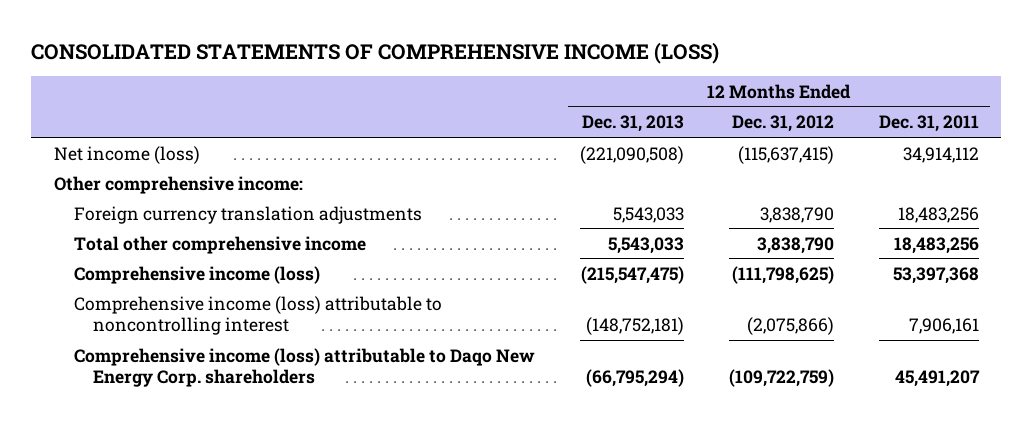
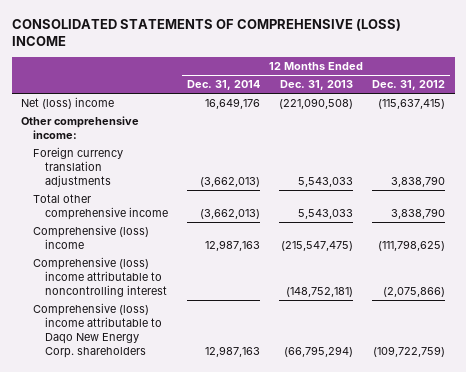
- CONSOLIDATED STATEMENTS OF COMPREHENSIVE INCOME (LOSS)
+ CONSOLIDATED STATEMENTS OF COMPREHENSIVE (LOSS) INCOME
- | 12 Months Ended Dec. 31, 2013 | 12 Months Ended Dec. 31, 2012 | 12 Months Ended Dec. 31, 2011
+ | 12 Months Ended Dec. 31, 2014 | 12 Months Ended Dec. 31, 2013 | 12 Months Ended Dec. 31, 2012
- Net income (loss) | (221,090,508) | (115,637,415) | 34,914,112
+ Net (loss) income | 16,649,176 | (221,090,508) | (115,637,415)
- Comprehensive income (loss) | (215,547,475) | (111,798,625) | 53,397,368
- Comprehensive income (loss) attributable to noncontrolling interest | (148,752,181) | (2,075,866) | 7,906,161
- Comprehensive income (loss) attributable to Daqo New Energy Corp. shareholders | (66,795,294) | (109,722,759) | 45,491,207
+ Comprehensive (loss) income | 12,987,163 | (215,547,475) | (111,798,625)
+ Comprehensive (loss) income attributable to noncontrolling interest | | (148,752,181) | (2,075,866)
+ Comprehensive (loss) income attributable to Daqo New Energy Corp. shareholders | 12,987,163 | (66,795,294) | (109,722,759)

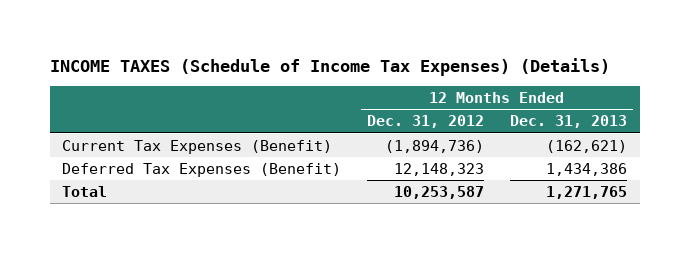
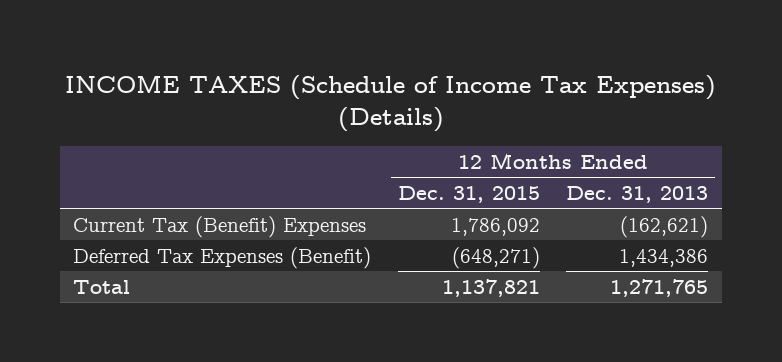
- | 12 Months Ended Dec. 31, 2012 | 12 Months Ended Dec. 31, 2013
+ | 12 Months Ended Dec. 31, 2015 | 12 Months Ended Dec. 31, 2013
- Current Tax Expenses (Benefit) | (1,894,736) | (162,621)
+ Current Tax (Benefit) Expenses | 1,786,092 | (162,621)

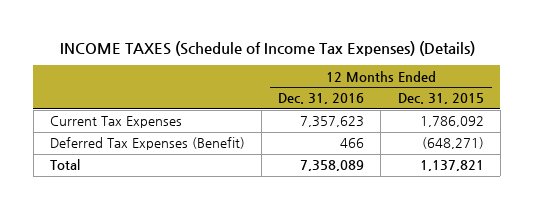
- | 12 Months Ended Dec. 31, 2015 | 12 Months Ended Dec. 31, 2013
+ | 12 Months Ended Dec. 31, 2016 | 12 Months Ended Dec. 31, 2015
- Current Tax (Benefit) Expenses | 1,786,092 | (162,621)
+ Current Tax Expenses | 7,357,623 | 1,786,092

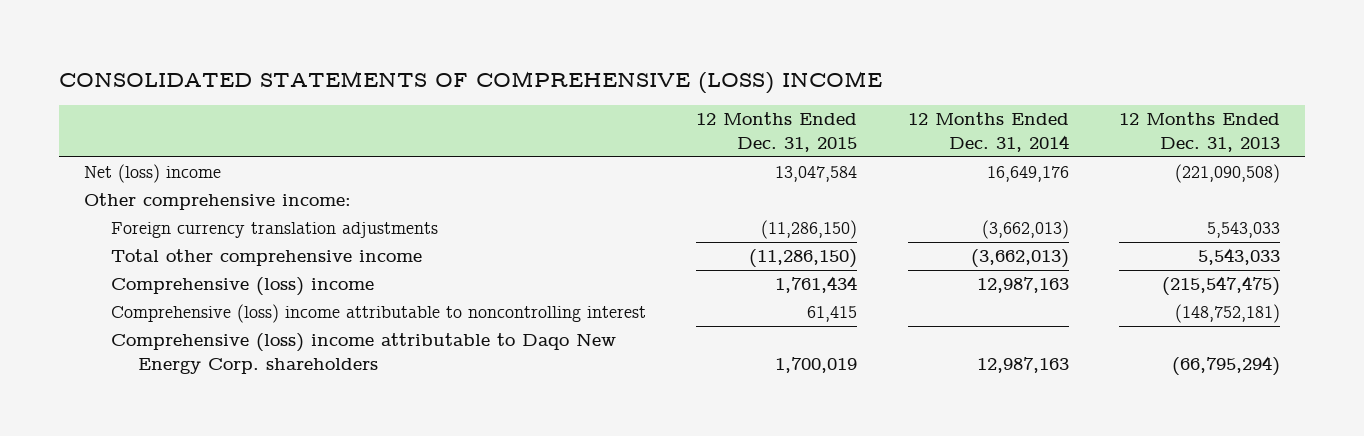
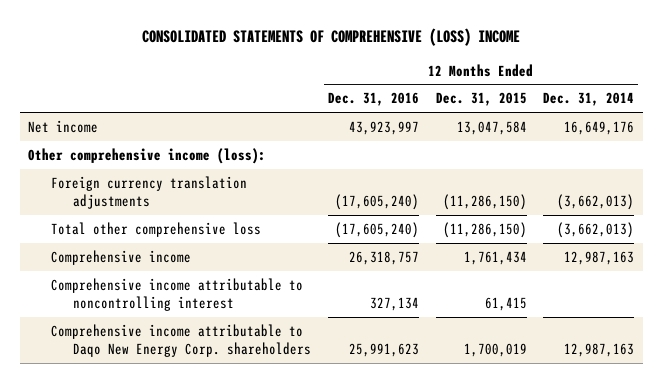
- | 12 Months Ended Dec. 31, 2015 | 12 Months Ended Dec. 31, 2014 | 12 Months Ended Dec. 31, 2013
+ | 12 Months Ended Dec. 31, 2016 | 12 Months Ended Dec. 31, 2015 | 12 Months Ended Dec. 31, 2014
- Net (loss) income | 13,047,584 | 16,649,176 | (221,090,508)
- Other comprehensive income:
+ Net income | 43,923,997 | 13,047,584 | 16,649,176
+ Other comprehensive income (loss):
- Total other comprehensive income | (11,286,150) | (3,662,013) | 5,543,033
- Comprehensive (loss) income | 1,761,434 | 12,987,163 | (215,547,475)
- Comprehensive (loss) income attributable to noncontrolling interest | 61,415 | | (148,752,181)
- Comprehensive (loss) income attributable to Daqo New Energy Corp. shareholders | 1,700,019 | 12,987,163 | (66,795,294)
+ Total other comprehensive loss | (17,605,240) | (11,286,150) | (3,662,013)
+ Comprehensive income | 26,318,757 | 1,761,434 | 12,987,163
+ Comprehensive income attributable to noncontrolling interest | 327,134 | 61,415 |
+ Comprehensive income attributable to Daqo New Energy Corp. shareholders | 25,991,623 | 1,700,019 | 12,987,163

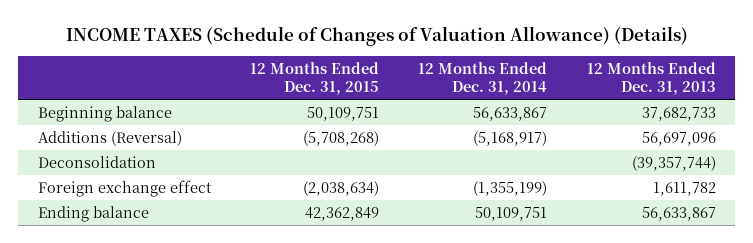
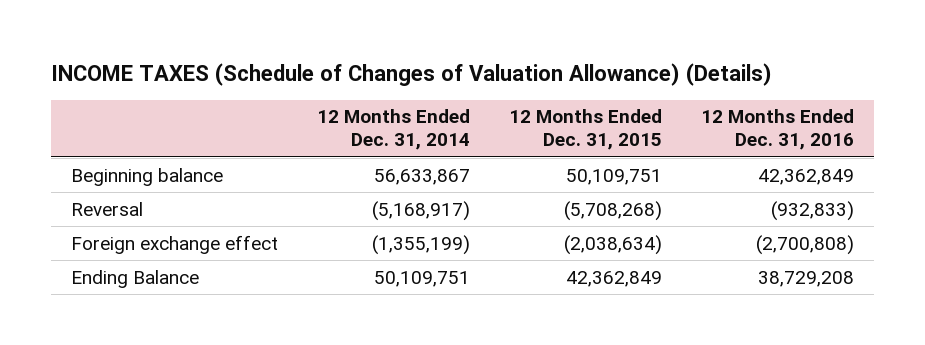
- | 12 Months Ended Dec. 31, 2015 | 12 Months Ended Dec. 31, 2014 | 12 Months Ended Dec. 31, 2013
+ | 12 Months Ended Dec. 31, 2014 | 12 Months Ended Dec. 31, 2015 | 12 Months Ended Dec. 31, 2016
- Additions (Reversal) | (5,708,268) | (5,168,917) | 56,697,096
- Deconsolidation | | | (39,357,744)
+ Reversal | (5,168,917) | (5,708,268) | (932,833)
- Ending balance | 42,362,849 | 50,109,751 | 56,633,867
+ Ending Balance | 50,109,751 | 42,362,849 | 38,729,208

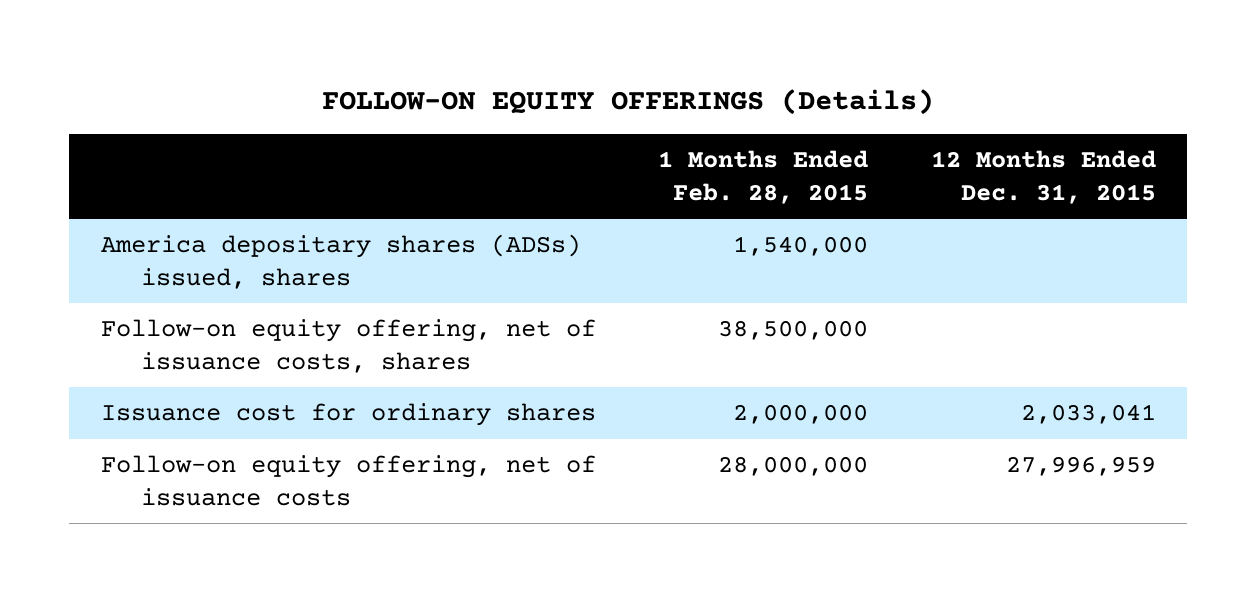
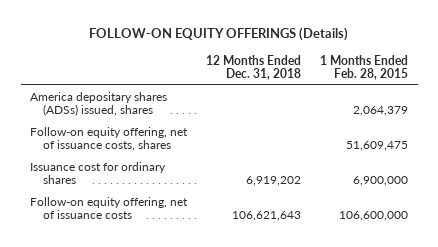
- | 1 Months Ended Feb. 28, 2015 | 12 Months Ended Dec. 31, 2015
+ | 12 Months Ended Dec. 31, 2018 | 1 Months Ended Feb. 28, 2015
- America depositary shares (ADSs) issued, shares | 1,540,000 |
- Follow-on equity offering, net of issuance costs, shares | 38,500,000 |
- Issuance cost for ordinary shares | 2,000,000 | 2,033,041
- Follow-on equity offering, net of issuance costs | 28,000,000 | 27,996,959
+ America depositary shares (ADSs) issued, shares | | 2,064,379
+ Follow-on equity offering, net of issuance costs, shares | | 51,609,475
+ Issuance cost for ordinary shares | 6,919,202 | 6,900,000
+ Follow-on equity offering, net of issuance costs | 106,621,643 | 106,600,000

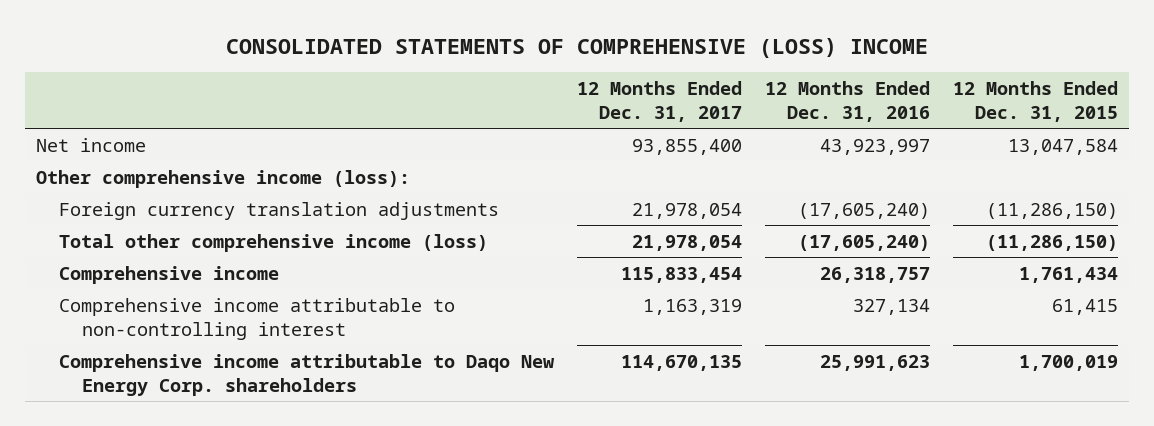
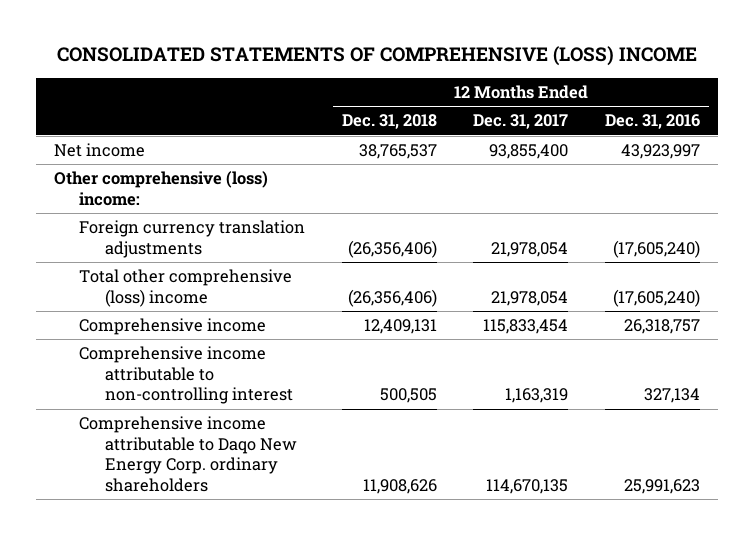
- | 12 Months Ended Dec. 31, 2017 | 12 Months Ended Dec. 31, 2016 | 12 Months Ended Dec. 31, 2015
+ | 12 Months Ended Dec. 31, 2018 | 12 Months Ended Dec. 31, 2017 | 12 Months Ended Dec. 31, 2016
- Other comprehensive income (loss):
+ Other comprehensive (loss) income:
- Total other comprehensive income (loss) | 21,978,054 | (17,605,240) | (11,286,150)
+ Total other comprehensive (loss) income | (26,356,406) | 21,978,054 | (17,605,240)
- Comprehensive income attributable to Daqo New Energy Corp. shareholders | 114,670,135 | 25,991,623 | 1,700,019
+ Comprehensive income attributable to Daqo New Energy Corp. ordinary shareholders | 11,908,626 | 114,670,135 | 25,991,623

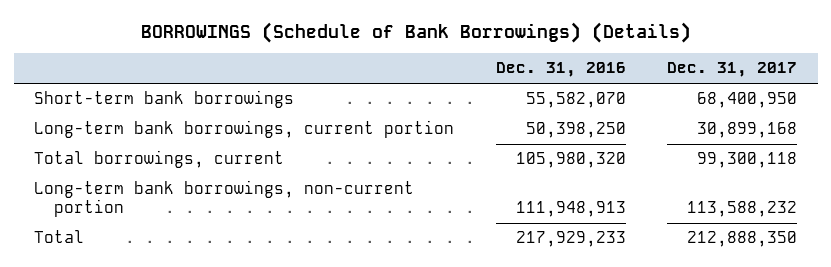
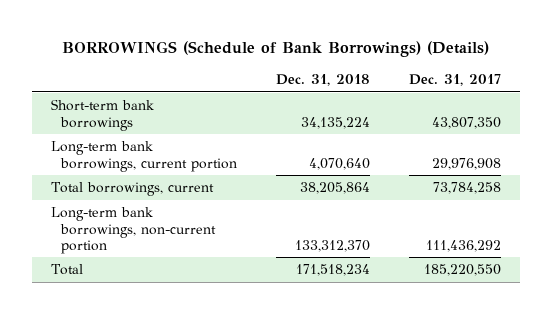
- | Dec. 31, 2016 | Dec. 31, 2017
+ | Dec. 31, 2018 | Dec. 31, 2017
- Short-term bank borrowings | 55,582,070 | 68,400,950
- Long-term bank borrowings, current portion | 50,398,250 | 30,899,168
- Total borrowings, current | 105,980,320 | 99,300,118
- Long-term bank borrowings, non-current portion | 111,948,913 | 113,588,232
- Total | 217,929,233 | 212,888,350
+ Short-term bank borrowings | 34,135,224 | 43,807,350
+ Long-term bank borrowings, current portion | 4,070,640 | 29,976,908
+ Total borrowings, current | 38,205,864 | 73,784,258
+ Long-term bank borrowings, non-current portion | 133,312,370 | 111,436,292
+ Total | 171,518,234 | 185,220,550

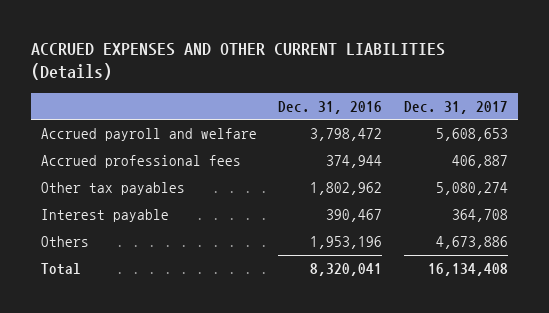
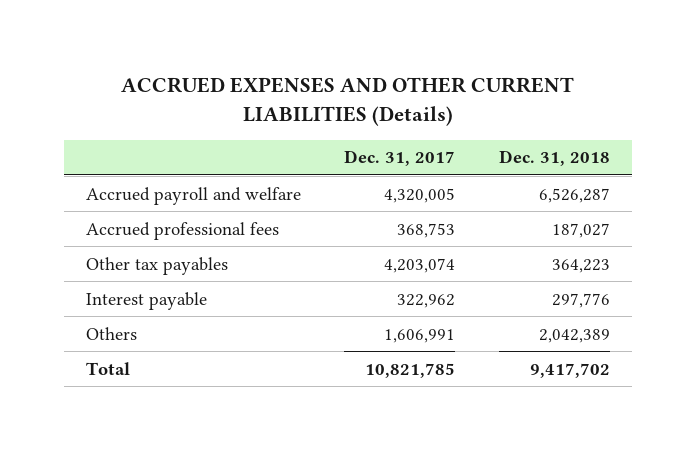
- | Dec. 31, 2016 | Dec. 31, 2017
+ | Dec. 31, 2017 | Dec. 31, 2018
- Accrued payroll and welfare | 3,798,472 | 5,608,653
- Accrued professional fees | 374,944 | 406,887
- Other tax payables | 1,802,962 | 5,080,274
- Interest payable | 390,467 | 364,708
- Others | 1,953,196 | 4,673,886
- Total | 8,320,041 | 16,134,408
+ Accrued payroll and welfare | 4,320,005 | 6,526,287
+ Accrued professional fees | 368,753 | 187,027
+ Other tax payables | 4,203,074 | 364,223
+ Interest payable | 322,962 | 297,776
+ Others | 1,606,991 | 2,042,389
+ Total | 10,821,785 | 9,417,702

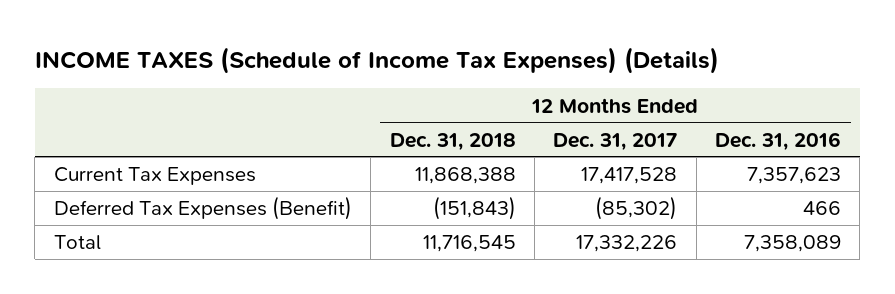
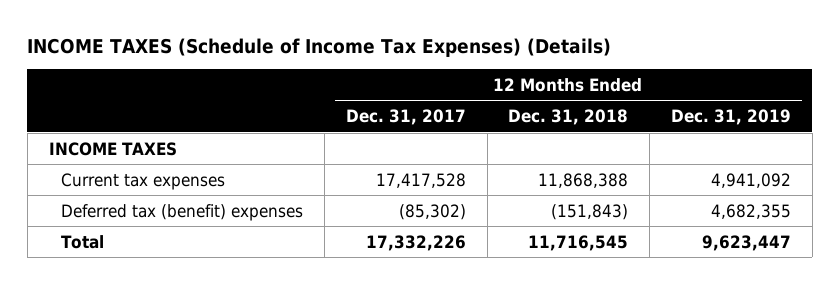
- | 12 Months Ended Dec. 31, 2018 | 12 Months Ended Dec. 31, 2017 | 12 Months Ended Dec. 31, 2016
+ | 12 Months Ended Dec. 31, 2017 | 12 Months Ended Dec. 31, 2018 | 12 Months Ended Dec. 31, 2019
- Current Tax Expenses | 11,868,388 | 17,417,528 | 7,357,623
- Deferred Tax Expenses (Benefit) | (151,843) | (85,302) | 466
+ INCOME TAXES
+ Current tax expenses | 17,417,528 | 11,868,388 | 4,941,092
+ Deferred tax (benefit) expenses | (85,302) | (151,843) | 4,682,355

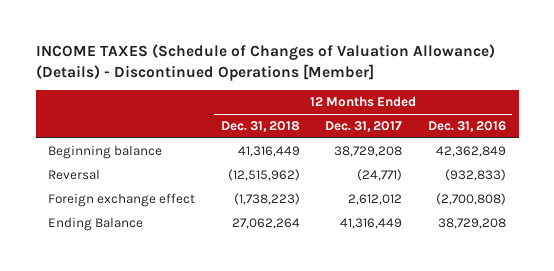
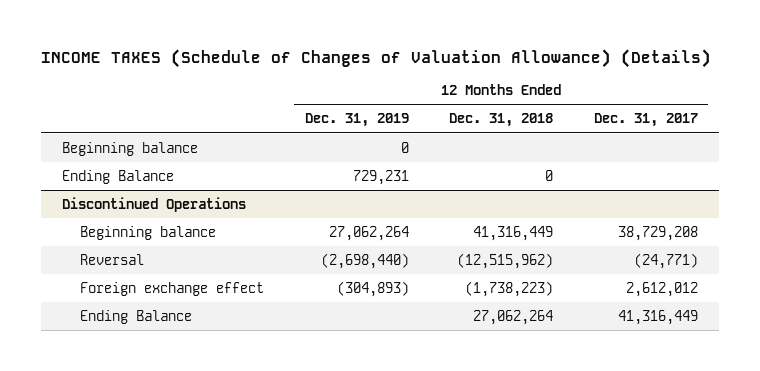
- INCOME TAXES (Schedule of Changes of Valuation Allowance) (Details) - Discontinued Operations [Member]
+ INCOME TAXES (Schedule of Changes of Valuation Allowance) (Details)
- | 12 Months Ended Dec. 31, 2018 | 12 Months Ended Dec. 31, 2017 | 12 Months Ended Dec. 31, 2016
+ | 12 Months Ended Dec. 31, 2019 | 12 Months Ended Dec. 31, 2018 | 12 Months Ended Dec. 31, 2017
+ Beginning balance | 0 | |
+ Ending Balance | 729,231 | 0 |
+ Discontinued Operations

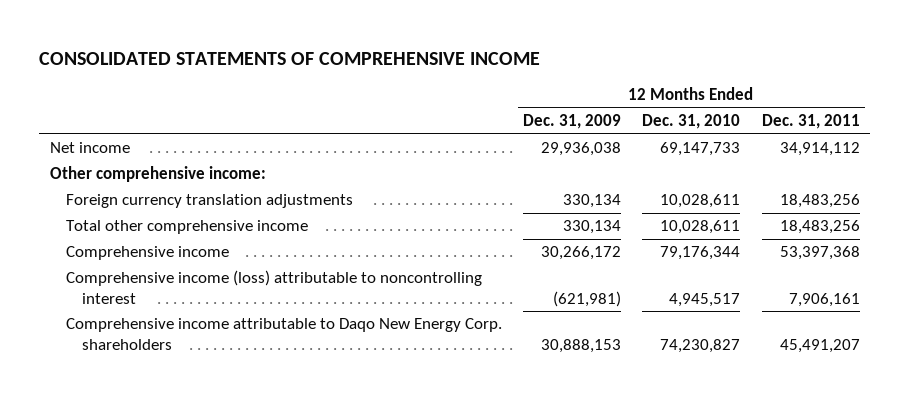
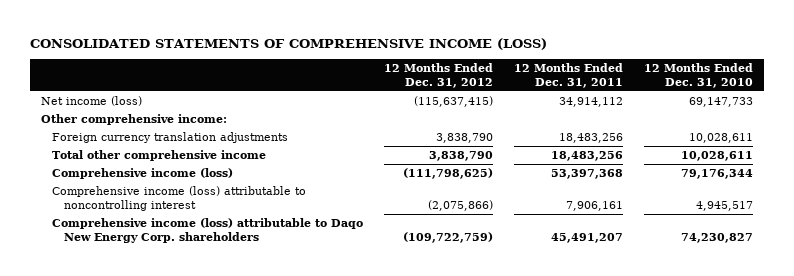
- CONSOLIDATED STATEMENTS OF COMPREHENSIVE INCOME
+ CONSOLIDATED STATEMENTS OF COMPREHENSIVE INCOME (LOSS)
- | 12 Months Ended Dec. 31, 2009 | 12 Months Ended Dec. 31, 2010 | 12 Months Ended Dec. 31, 2011
+ | 12 Months Ended Dec. 31, 2012 | 12 Months Ended Dec. 31, 2011 | 12 Months Ended Dec. 31, 2010
- Net income | 29,936,038 | 69,147,733 | 34,914,112
+ Net income (loss) | (115,637,415) | 34,914,112 | 69,147,733
- Comprehensive income | 30,266,172 | 79,176,344 | 53,397,368
+ Comprehensive income (loss) | (111,798,625) | 53,397,368 | 79,176,344
- Comprehensive income attributable to Daqo New Energy Corp. shareholders | 30,888,153 | 74,230,827 | 45,491,207
+ Comprehensive income (loss) attributable to Daqo New Energy Corp. shareholders | (109,722,759) | 45,491,207 | 74,230,827

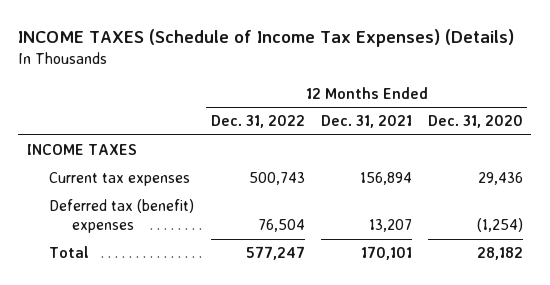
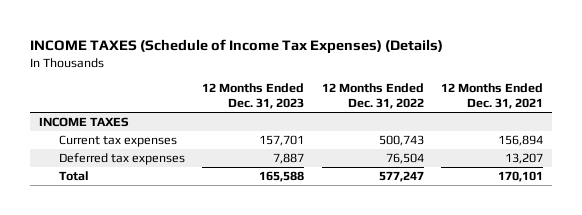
- | 12 Months Ended Dec. 31, 2022 | 12 Months Ended Dec. 31, 2021 | 12 Months Ended Dec. 31, 2020
+ | 12 Months Ended Dec. 31, 2023 | 12 Months Ended Dec. 31, 2022 | 12 Months Ended Dec. 31, 2021
- Deferred tax (benefit) expenses | 76,504 | 13,207 | (1,254)
+ Deferred tax expenses | 7,887 | 76,504 | 13,207

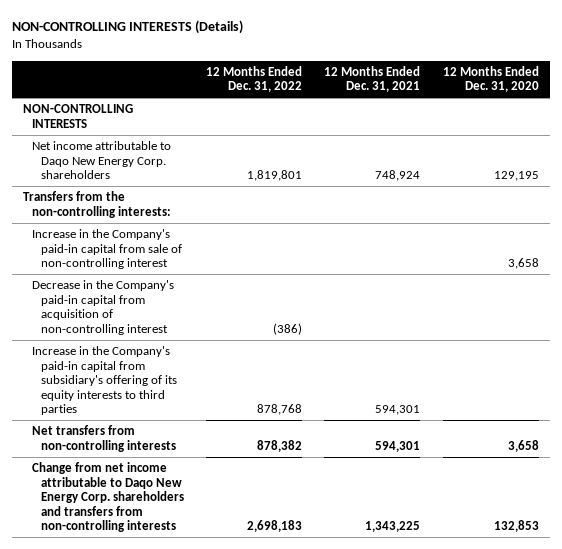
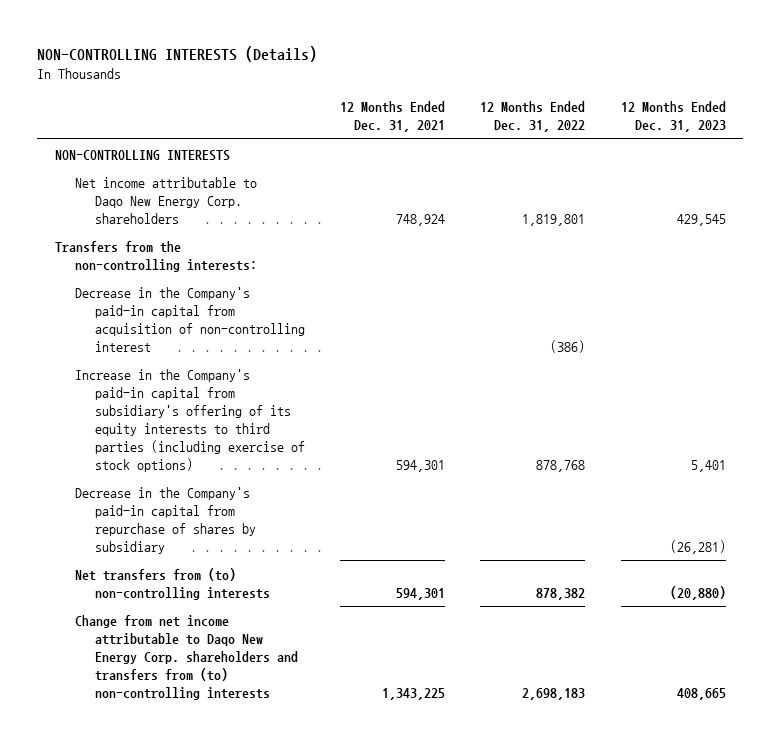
- | 12 Months Ended Dec. 31, 2022 | 12 Months Ended Dec. 31, 2021 | 12 Months Ended Dec. 31, 2020
+ | 12 Months Ended Dec. 31, 2021 | 12 Months Ended Dec. 31, 2022 | 12 Months Ended Dec. 31, 2023
- Increase in the Company's paid-in capital from sale of non-controlling interest | | | 3,658
- Increase in the Company's paid-in capital from subsidiary's offering of its equity interests to third parties | 878,768 | 594,301 |
- Net transfers from non-controlling interests | 878,382 | 594,301 | 3,658
- Change from net income attributable to Daqo New Energy Corp. shareholders and transfers from non-controlling interests | 2,698,183 | 1,343,225 | 132,853
+ Increase in the Company's paid-in capital from subsidiary's offering of its equity interests to third parties (including exercise of stock options) | 594,301 | 878,768 | 5,401
+ Decrease in the Company's paid-in capital from repurchase of shares by subsidiary | | | (26,281)
+ Net transfers from (to) non-controlling interests | 594,301 | 878,382 | (20,880)
+ Change from net income attributable to Daqo New Energy Corp. shareholders and transfers from (to) non-controlling interests | 1,343,225 | 2,698,183 | 408,665

